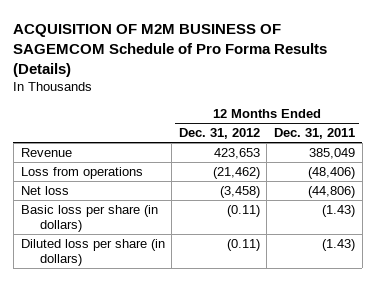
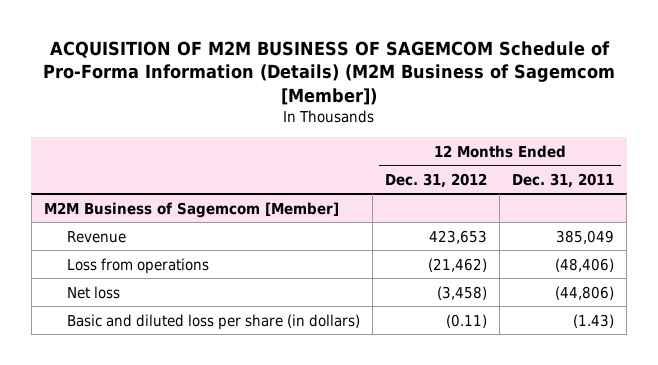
- ACQUISITION OF M2M BUSINESS OF SAGEMCOM Schedule of Pro Forma Results (Details)
+ ACQUISITION OF M2M BUSINESS OF SAGEMCOM Schedule of Pro-Forma Information (Details) (M2M Business of Sagemcom [Member])
+ M2M Business of Sagemcom [Member]
- Basic loss per share (in dollars) | (0.11) | (1.43)
- Diluted loss per share (in dollars) | (0.11) | (1.43)
+ Basic and diluted loss per share (in dollars) | (0.11) | (1.43)

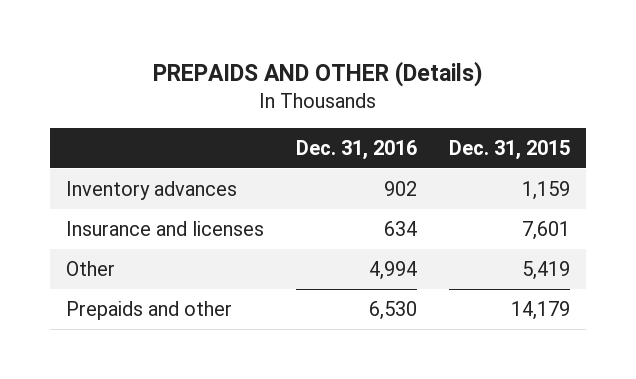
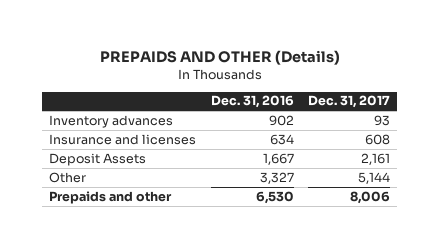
- | Dec. 31, 2016 | Dec. 31, 2015
+ | Dec. 31, 2016 | Dec. 31, 2017
- Other | 4,994 | 5,419
+ Deposit Assets | 1,667 | 2,161
+ Other | 3,327 | 5,144

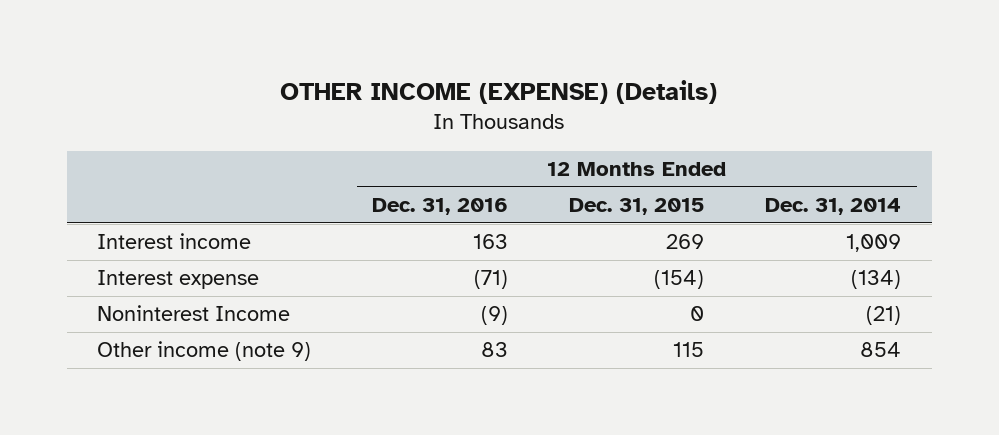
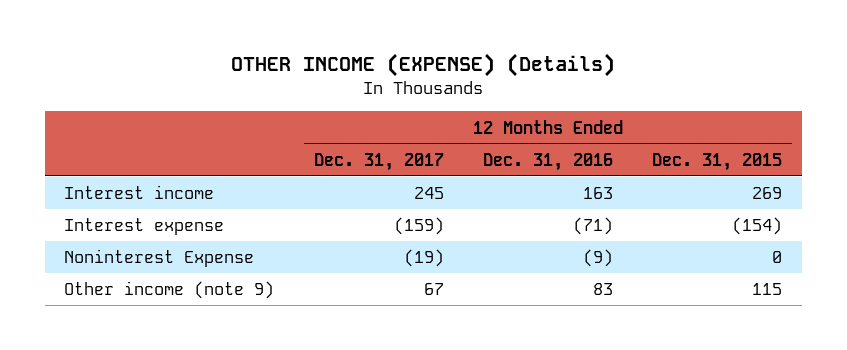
- | 12 Months Ended Dec. 31, 2016 | 12 Months Ended Dec. 31, 2015 | 12 Months Ended Dec. 31, 2014
+ | 12 Months Ended Dec. 31, 2017 | 12 Months Ended Dec. 31, 2016 | 12 Months Ended Dec. 31, 2015
- Noninterest Income | (9) | 0 | (21)
+ Noninterest Expense | (19) | (9) | 0

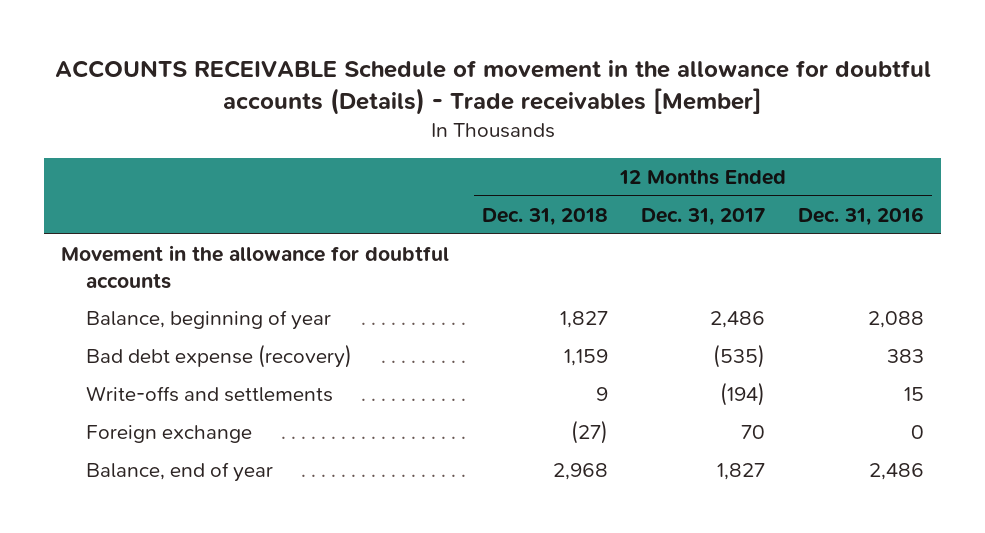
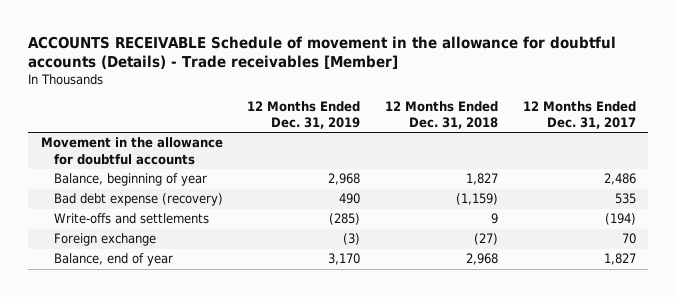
- | 12 Months Ended Dec. 31, 2018 | 12 Months Ended Dec. 31, 2017 | 12 Months Ended Dec. 31, 2016
+ | 12 Months Ended Dec. 31, 2019 | 12 Months Ended Dec. 31, 2018 | 12 Months Ended Dec. 31, 2017
- Bad debt expense (recovery) | 1,159 | (535) | 383
+ Bad debt expense (recovery) | 490 | (1,159) | 535

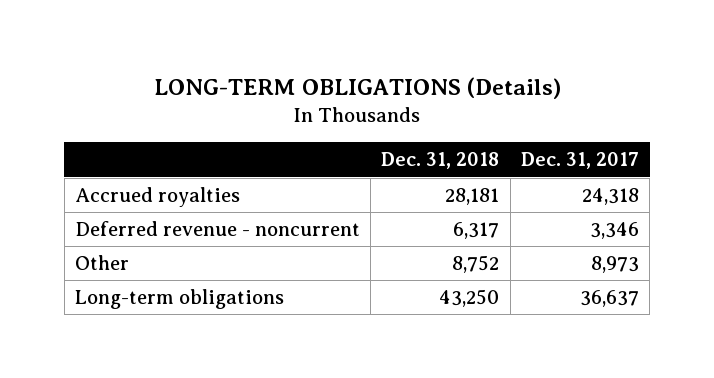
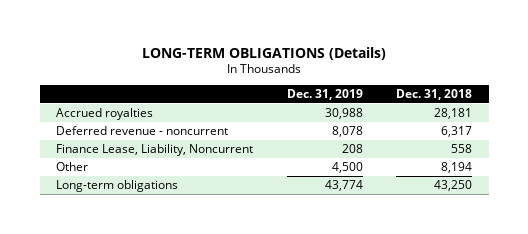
- | Dec. 31, 2018 | Dec. 31, 2017
+ | Dec. 31, 2019 | Dec. 31, 2018
- Other | 8,752 | 8,973
+ Finance Lease, Liability, Noncurrent | 208 | 558
+ Other | 4,500 | 8,194

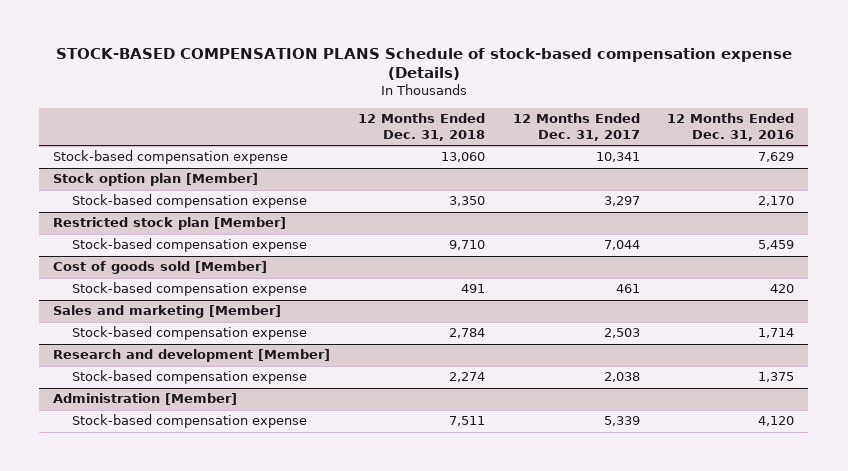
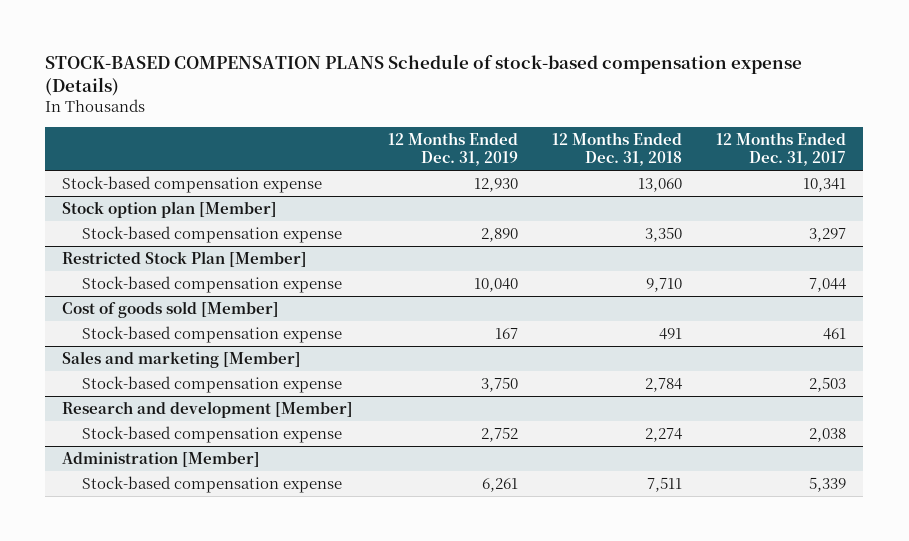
- | 12 Months Ended Dec. 31, 2018 | 12 Months Ended Dec. 31, 2017 | 12 Months Ended Dec. 31, 2016
+ | 12 Months Ended Dec. 31, 2019 | 12 Months Ended Dec. 31, 2018 | 12 Months Ended Dec. 31, 2017
- Restricted stock plan [Member]
+ Restricted Stock Plan [Member]

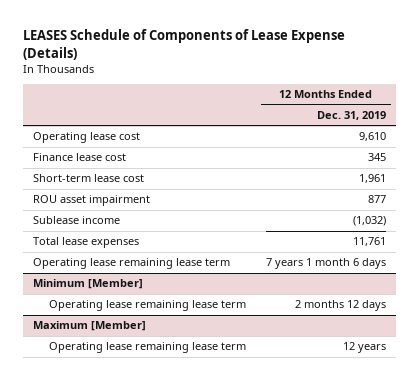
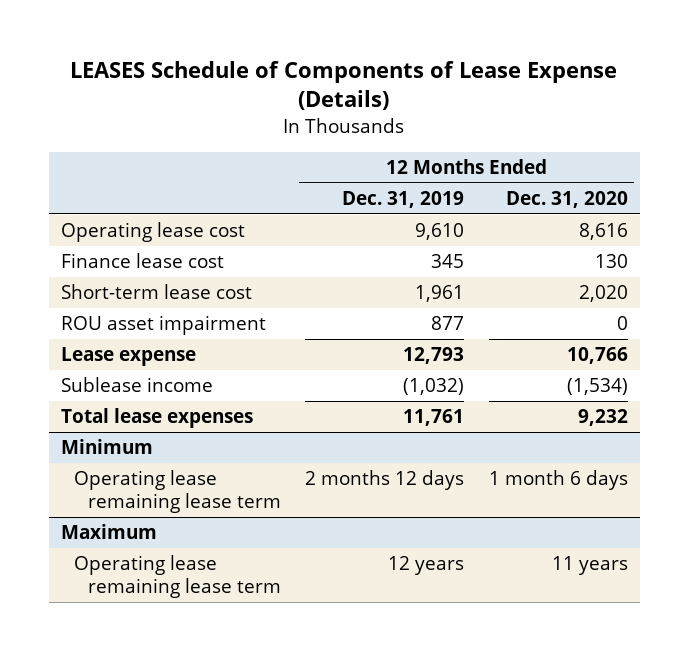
- | 12 Months Ended Dec. 31, 2019
+ | 12 Months Ended Dec. 31, 2019 | 12 Months Ended Dec. 31, 2020
+ Lease expense | 12,793 | 10,766
- Operating lease remaining lease term | 7 years 1 month 6 days
- Minimum [Member]
+ Minimum
- Maximum [Member]
+ Maximum

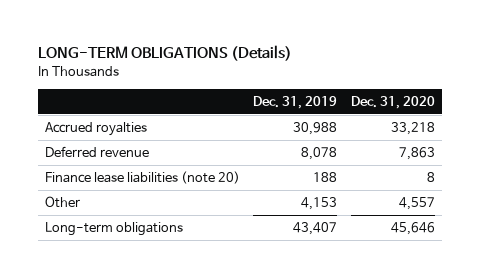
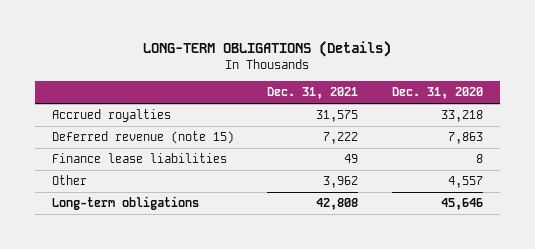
- | Dec. 31, 2019 | Dec. 31, 2020
+ | Dec. 31, 2021 | Dec. 31, 2020
- Deferred revenue | 8,078 | 7,863
- Finance lease liabilities (note 20) | 188 | 8
+ Deferred revenue (note 15) | 7,222 | 7,863
+ Finance lease liabilities | 49 | 8

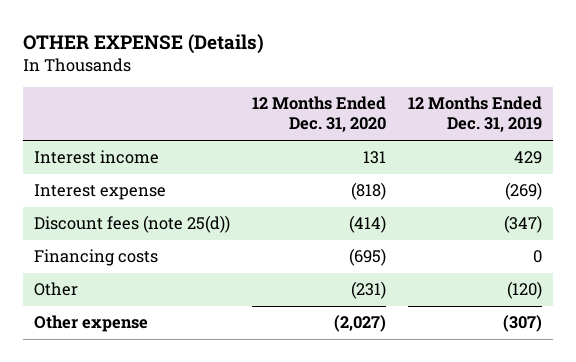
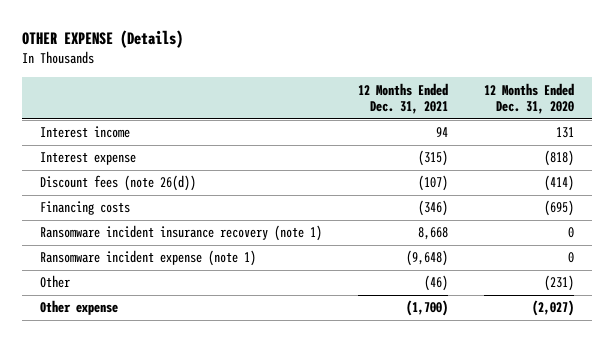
- | 12 Months Ended Dec. 31, 2020 | 12 Months Ended Dec. 31, 2019
+ | 12 Months Ended Dec. 31, 2021 | 12 Months Ended Dec. 31, 2020
- Discount fees (note 25(d)) | (414) | (347)
+ Discount fees (note 26(d)) | (107) | (414)
+ Ransomware incident insurance recovery (note 1) | 8,668 | 0
+ Ransomware incident expense (note 1) | (9,648) | 0

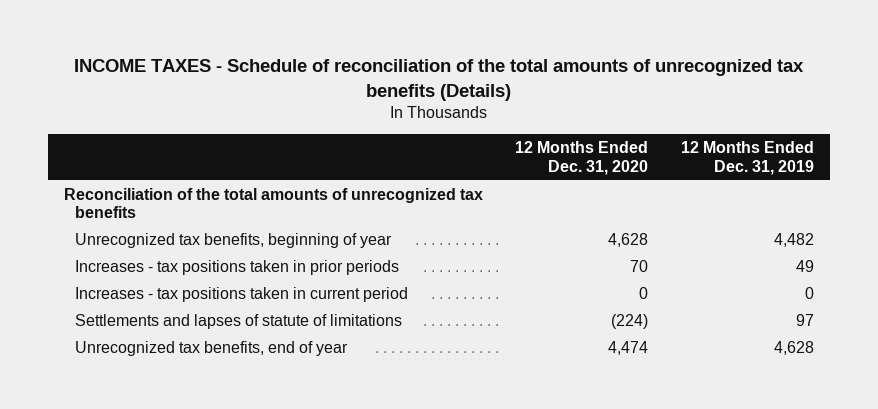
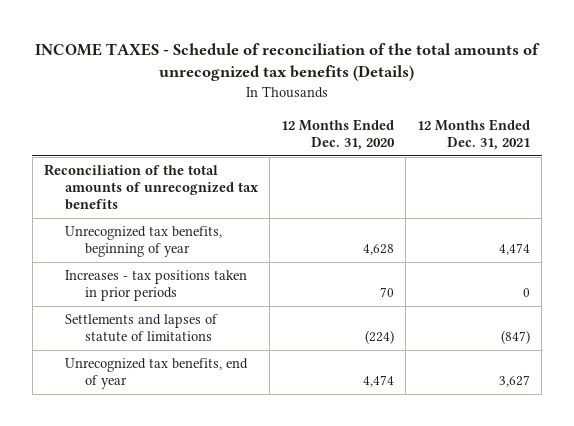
- | 12 Months Ended Dec. 31, 2020 | 12 Months Ended Dec. 31, 2019
+ | 12 Months Ended Dec. 31, 2020 | 12 Months Ended Dec. 31, 2021
- Increases - tax positions taken in current period | 0 | 0

